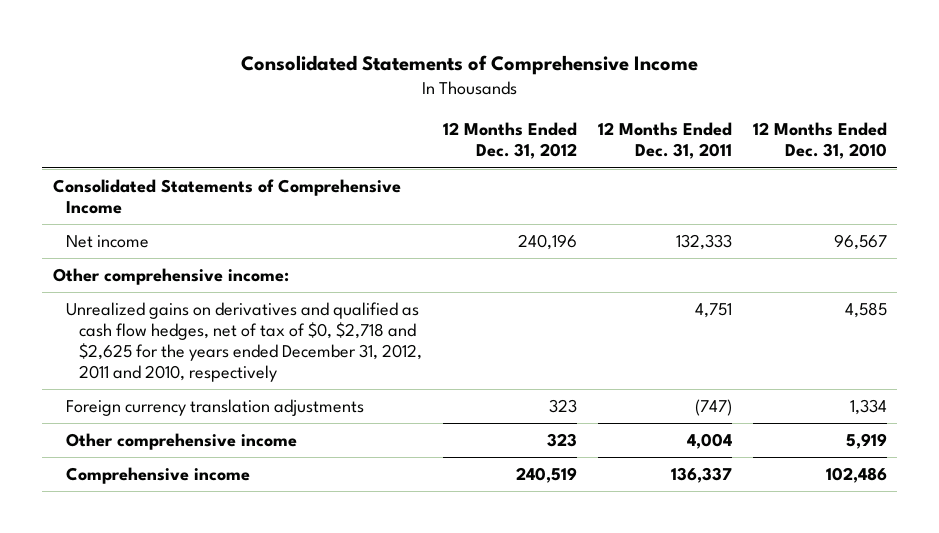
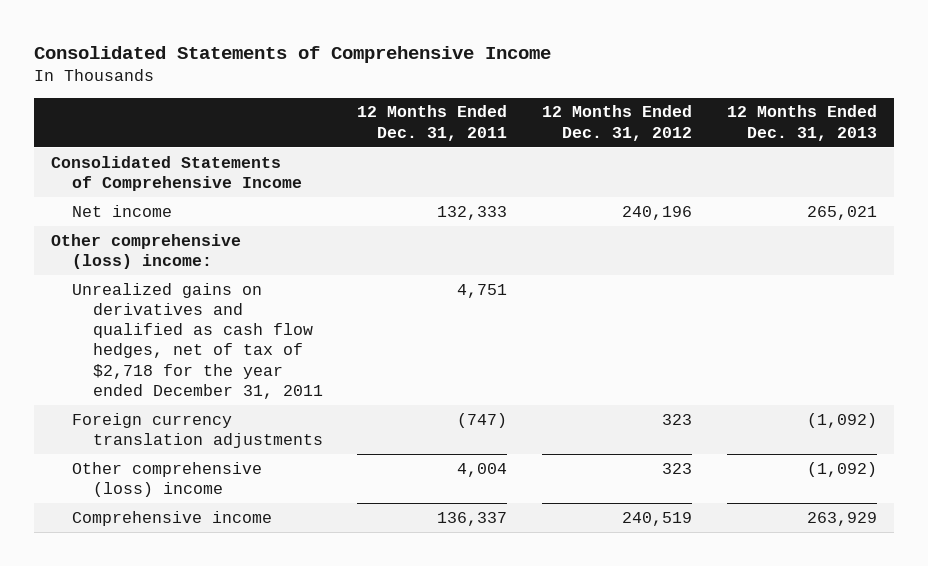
- | 12 Months Ended Dec. 31, 2012 | 12 Months Ended Dec. 31, 2011 | 12 Months Ended Dec. 31, 2010
+ | 12 Months Ended Dec. 31, 2011 | 12 Months Ended Dec. 31, 2012 | 12 Months Ended Dec. 31, 2013
- Other comprehensive income:
- Unrealized gains on derivatives and qualified as cash flow hedges, net of tax of $0, $2,718 and $2,625 for the years ended December 31, 2012, 2011 and 2010, respectively | | 4,751 | 4,585
+ Other comprehensive (loss) income:
+ Unrealized gains on derivatives and qualified as cash flow hedges, net of tax of $2,718 for the year ended December 31, 2011 | 4,751 | |
- Other comprehensive income | 323 | 4,004 | 5,919
+ Other comprehensive (loss) income | 4,004 | 323 | (1,092)

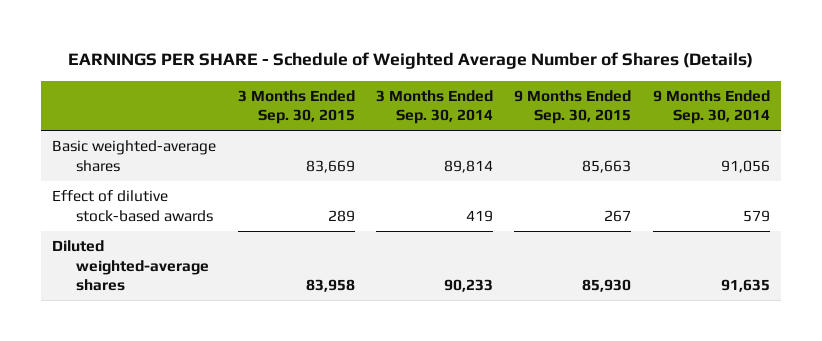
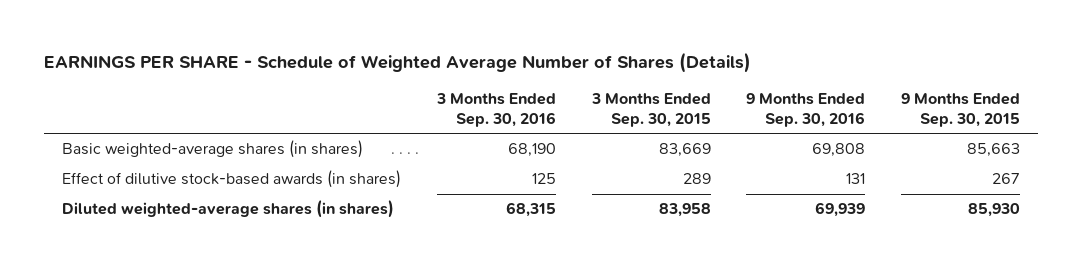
- | 3 Months Ended Sep. 30, 2015 | 3 Months Ended Sep. 30, 2014 | 9 Months Ended Sep. 30, 2015 | 9 Months Ended Sep. 30, 2014
+ | 3 Months Ended Sep. 30, 2016 | 3 Months Ended Sep. 30, 2015 | 9 Months Ended Sep. 30, 2016 | 9 Months Ended Sep. 30, 2015
- Basic weighted-average shares | 83,669 | 89,814 | 85,663 | 91,056
- Effect of dilutive stock-based awards | 289 | 419 | 267 | 579
- Diluted weighted-average shares | 83,958 | 90,233 | 85,930 | 91,635
+ Basic weighted-average shares (in shares) | 68,190 | 83,669 | 69,808 | 85,663
+ Effect of dilutive stock-based awards (in shares) | 125 | 289 | 131 | 267
+ Diluted weighted-average shares (in shares) | 68,315 | 83,958 | 69,939 | 85,930

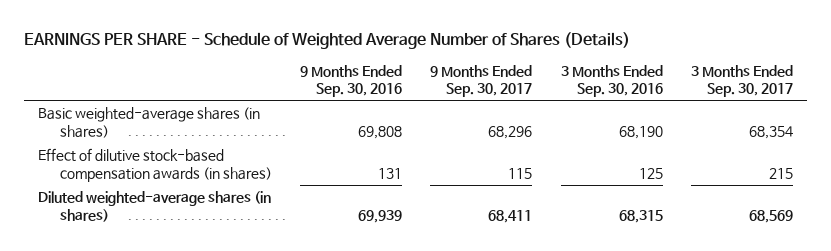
- | 3 Months Ended Sep. 30, 2016 | 3 Months Ended Sep. 30, 2015 | 9 Months Ended Sep. 30, 2016 | 9 Months Ended Sep. 30, 2015
+ | 9 Months Ended Sep. 30, 2016 | 9 Months Ended Sep. 30, 2017 | 3 Months Ended Sep. 30, 2016 | 3 Months Ended Sep. 30, 2017
- Effect of dilutive stock-based awards (in shares) | 125 | 289 | 131 | 267
+ Effect of dilutive stock-based compensation awards (in shares) | 131 | 115 | 125 | 215

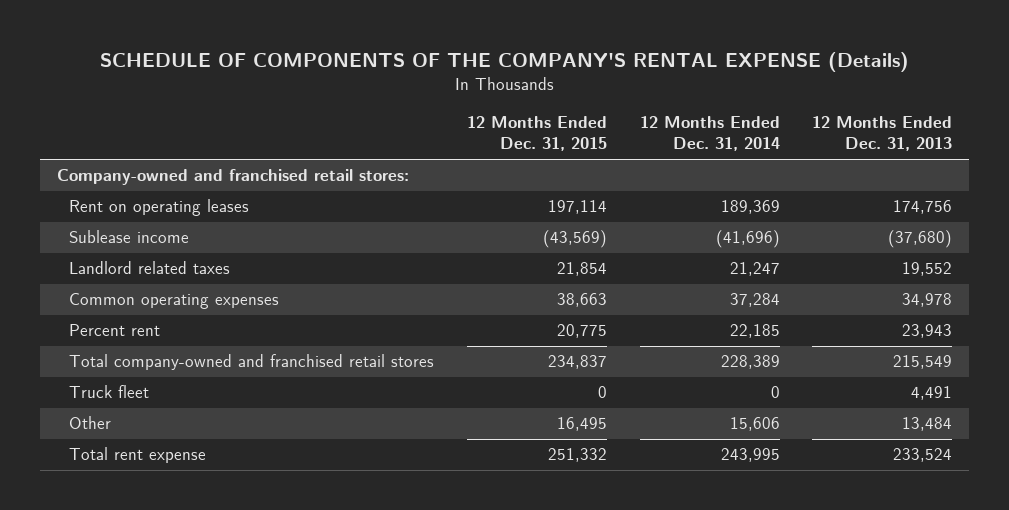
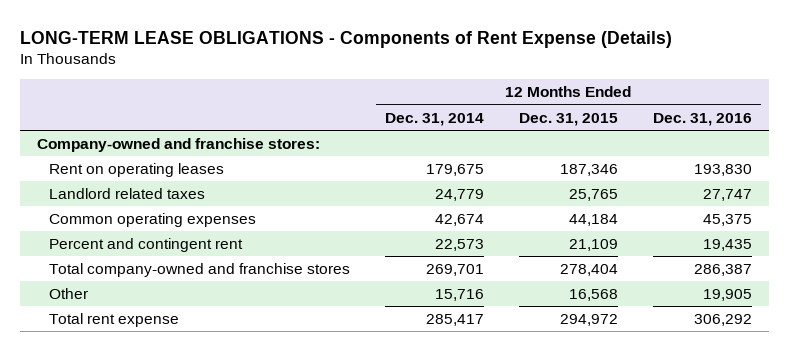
- SCHEDULE OF COMPONENTS OF THE COMPANY'S RENTAL EXPENSE (Details)
+ LONG-TERM LEASE OBLIGATIONS - Components of Rent Expense (Details)
- | 12 Months Ended Dec. 31, 2015 | 12 Months Ended Dec. 31, 2014 | 12 Months Ended Dec. 31, 2013
+ | 12 Months Ended Dec. 31, 2014 | 12 Months Ended Dec. 31, 2015 | 12 Months Ended Dec. 31, 2016
- Company-owned and franchised retail stores:
- Rent on operating leases | 197,114 | 189,369 | 174,756
- Sublease income | (43,569) | (41,696) | (37,680)
- Landlord related taxes | 21,854 | 21,247 | 19,552
- Common operating expenses | 38,663 | 37,284 | 34,978
- Percent rent | 20,775 | 22,185 | 23,943
- Total company-owned and franchised retail stores | 234,837 | 228,389 | 215,549
- Truck fleet | 0 | 0 | 4,491
- Other | 16,495 | 15,606 | 13,484
- Total rent expense | 251,332 | 243,995 | 233,524
+ Company-owned and franchise stores:
+ Rent on operating leases | 179,675 | 187,346 | 193,830
+ Landlord related taxes | 24,779 | 25,765 | 27,747
+ Common operating expenses | 42,674 | 44,184 | 45,375
+ Percent and contingent rent | 22,573 | 21,109 | 19,435
+ Total company-owned and franchise stores | 269,701 | 278,404 | 286,387
+ Other | 15,716 | 16,568 | 19,905
+ Total rent expense | 285,417 | 294,972 | 306,292

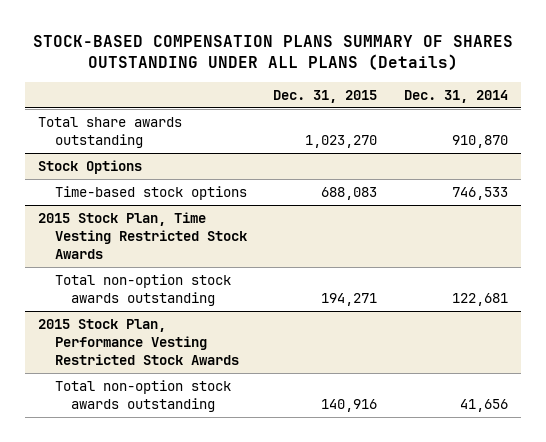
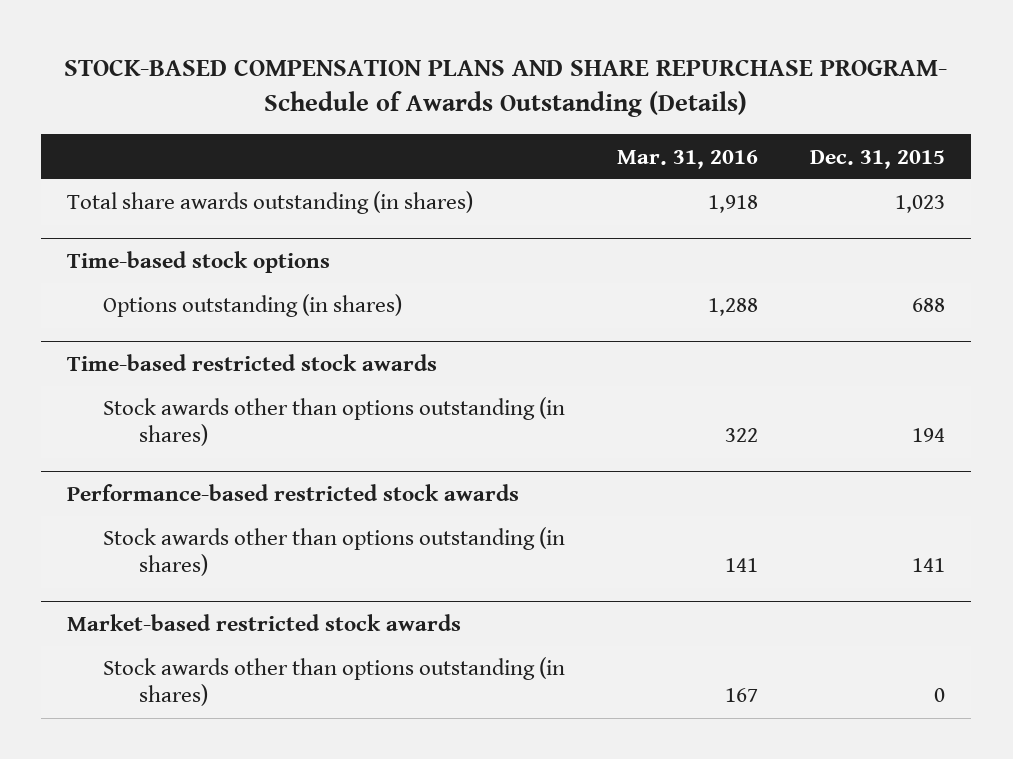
- STOCK-BASED COMPENSATION PLANS SUMMARY OF SHARES OUTSTANDING UNDER ALL PLANS (Details)
+ STOCK-BASED COMPENSATION PLANS AND SHARE REPURCHASE PROGRAM- Schedule of Awards Outstanding (Details)
- | Dec. 31, 2015 | Dec. 31, 2014
+ | Mar. 31, 2016 | Dec. 31, 2015
- Total share awards outstanding | 1,023,270 | 910,870
- Stock Options
- Time-based stock options | 688,083 | 746,533
- 2015 Stock Plan, Time Vesting Restricted Stock Awards
- Total non-option stock awards outstanding | 194,271 | 122,681
- 2015 Stock Plan, Performance Vesting Restricted Stock Awards
- Total non-option stock awards outstanding | 140,916 | 41,656
+ Total share awards outstanding (in shares) | 1,918 | 1,023
+ Time-based stock options
+ Options outstanding (in shares) | 1,288 | 688
+ Time-based restricted stock awards
+ Stock awards other than options outstanding (in shares) | 322 | 194
+ Performance-based restricted stock awards
+ Stock awards other than options outstanding (in shares) | 141 | 141
+ Market-based restricted stock awards
+ Stock awards other than options outstanding (in shares) | 167 | 0

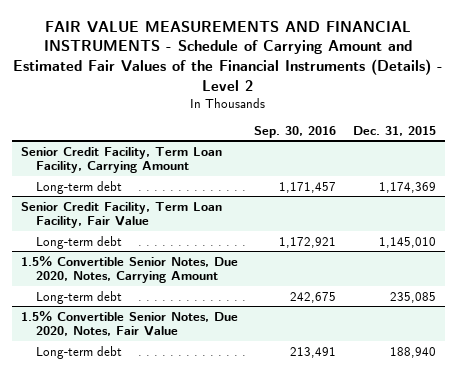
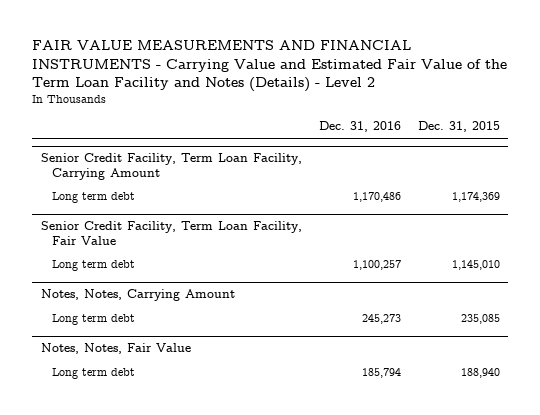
- FAIR VALUE MEASUREMENTS AND FINANCIAL INSTRUMENTS - Schedule of Carrying Amount and Estimated Fair Values of the Financial Instruments (Details) - Level 2
+ FAIR VALUE MEASUREMENTS AND FINANCIAL INSTRUMENTS - Carrying Value and Estimated Fair Value of the Term Loan Facility and Notes (Details) - Level 2
- | Sep. 30, 2016 | Dec. 31, 2015
+ | Dec. 31, 2016 | Dec. 31, 2015
@ Senior Credit Facility, Term Loan Facility, Carrying Amount
- Long-term debt | 1,171,457 | 1,174,369
+ Long term debt | 1,170,486 | 1,174,369
@ Senior Credit Facility, Term Loan Facility, Fair Value
- Long-term debt | 1,172,921 | 1,145,010
- 1.5% Convertible Senior Notes, Due 2020, Notes, Carrying Amount
- Long-term debt | 242,675 | 235,085
- 1.5% Convertible Senior Notes, Due 2020, Notes, Fair Value
- Long-term debt | 213,491 | 188,940
@ Senior Credit Facility, Term Loan Facility, Fair Value
+ Long term debt | 1,100,257 | 1,145,010
+ Notes, Notes, Carrying Amount
+ Long term debt | 245,273 | 235,085
+ Notes, Notes, Fair Value
+ Long term debt | 185,794 | 188,940

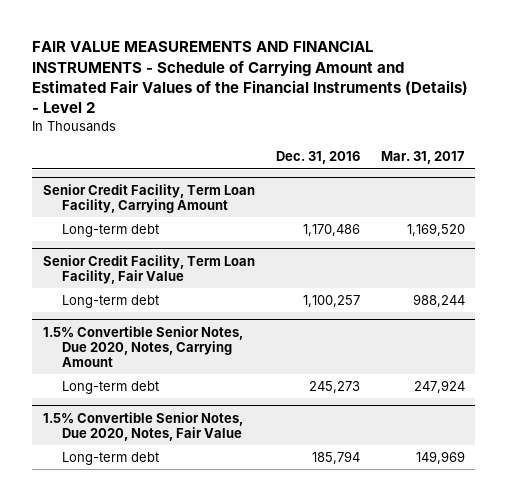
- FAIR VALUE MEASUREMENTS AND FINANCIAL INSTRUMENTS - Carrying Value and Estimated Fair Value of the Term Loan Facility and Notes (Details) - Level 2
+ FAIR VALUE MEASUREMENTS AND FINANCIAL INSTRUMENTS - Schedule of Carrying Amount and Estimated Fair Values of the Financial Instruments (Details) - Level 2
- | Dec. 31, 2016 | Dec. 31, 2015
+ | Dec. 31, 2016 | Mar. 31, 2017
@ Senior Credit Facility, Term Loan Facility, Carrying Amount
- Long term debt | 1,170,486 | 1,174,369
+ Long-term debt | 1,170,486 | 1,169,520
@ Senior Credit Facility, Term Loan Facility, Fair Value
- Long term debt | 1,100,257 | 1,145,010
- Notes, Notes, Carrying Amount
- Long term debt | 245,273 | 235,085
- Notes, Notes, Fair Value
- Long term debt | 185,794 | 188,940
@ Senior Credit Facility, Term Loan Facility, Fair Value
+ Long-term debt | 1,100,257 | 988,244
+ 1.5% Convertible Senior Notes, Due 2020, Notes, Carrying Amount
+ Long-term debt | 245,273 | 247,924
+ 1.5% Convertible Senior Notes, Due 2020, Notes, Fair Value
+ Long-term debt | 185,794 | 149,969

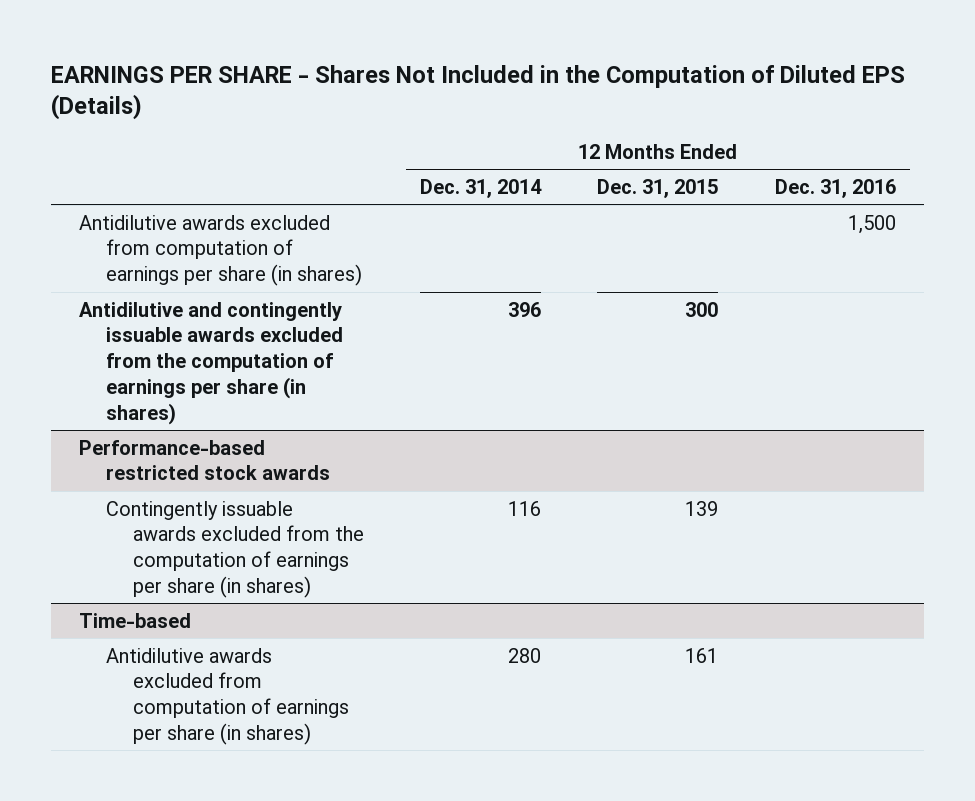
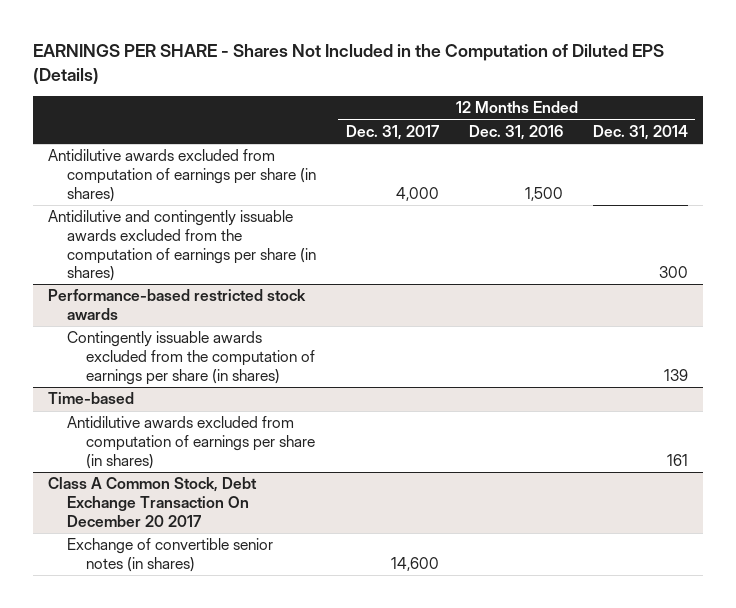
- | 12 Months Ended Dec. 31, 2014 | 12 Months Ended Dec. 31, 2015 | 12 Months Ended Dec. 31, 2016
+ | 12 Months Ended Dec. 31, 2017 | 12 Months Ended Dec. 31, 2016 | 12 Months Ended Dec. 31, 2014
- Antidilutive and contingently issuable awards excluded from the computation of earnings per share (in shares) | 396 | 300 |
+ Antidilutive and contingently issuable awards excluded from the computation of earnings per share (in shares) | | | 300
@ Performance-based restricted stock awards
- Contingently issuable awards excluded from the computation of earnings per share (in shares) | 116 | 139 |
+ Contingently issuable awards excluded from the computation of earnings per share (in shares) | | | 139
@ Time-based
- Antidilutive awards excluded from computation of earnings per share (in shares) | 280 | 161 |
+ Antidilutive awards excluded from computation of earnings per share (in shares) | | | 161
+ Class A Common Stock, Debt Exchange Transaction On December 20 2017
+ Exchange of convertible senior notes (in shares) | 14,600 | |

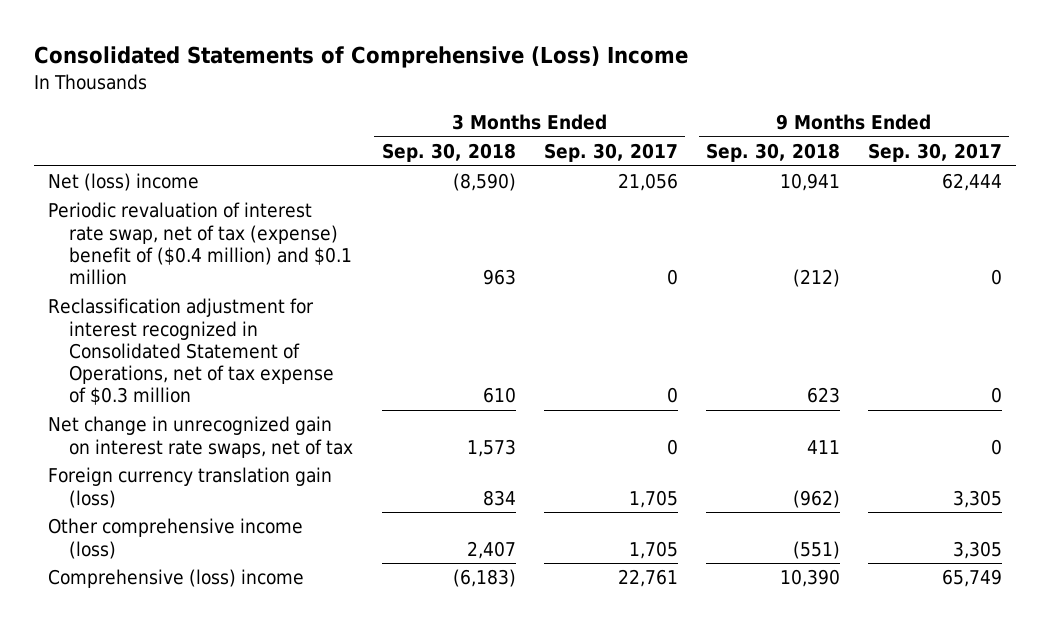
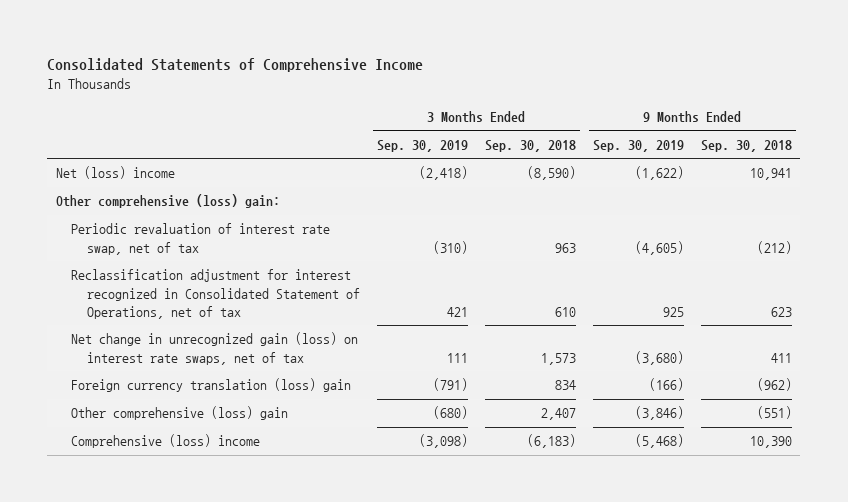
- Consolidated Statements of Comprehensive (Loss) Income
+ Consolidated Statements of Comprehensive Income
- | 3 Months Ended Sep. 30, 2018 | 3 Months Ended Sep. 30, 2017 | 9 Months Ended Sep. 30, 2018 | 9 Months Ended Sep. 30, 2017
+ | 3 Months Ended Sep. 30, 2019 | 3 Months Ended Sep. 30, 2018 | 9 Months Ended Sep. 30, 2019 | 9 Months Ended Sep. 30, 2018
- Periodic revaluation of interest rate swap, net of tax (expense) benefit of ($0.4 million) and $0.1 million | 963 | 0 | (212) | 0
- Reclassification adjustment for interest recognized in Consolidated Statement of Operations, net of tax expense of $0.3 million | 610 | 0 | 623 | 0
- Net change in unrecognized gain on interest rate swaps, net of tax | 1,573 | 0 | 411 | 0
- Foreign currency translation gain (loss) | 834 | 1,705 | (962) | 3,305
- Other comprehensive income (loss) | 2,407 | 1,705 | (551) | 3,305
+ Other comprehensive (loss) gain:
+ Periodic revaluation of interest rate swap, net of tax | (310) | 963 | (4,605) | (212)
+ Reclassification adjustment for interest recognized in Consolidated Statement of Operations, net of tax | 421 | 610 | 925 | 623
+ Net change in unrecognized gain (loss) on interest rate swaps, net of tax | 111 | 1,573 | (3,680) | 411
+ Foreign currency translation (loss) gain | (791) | 834 | (166) | (962)
+ Other comprehensive (loss) gain | (680) | 2,407 | (3,846) | (551)

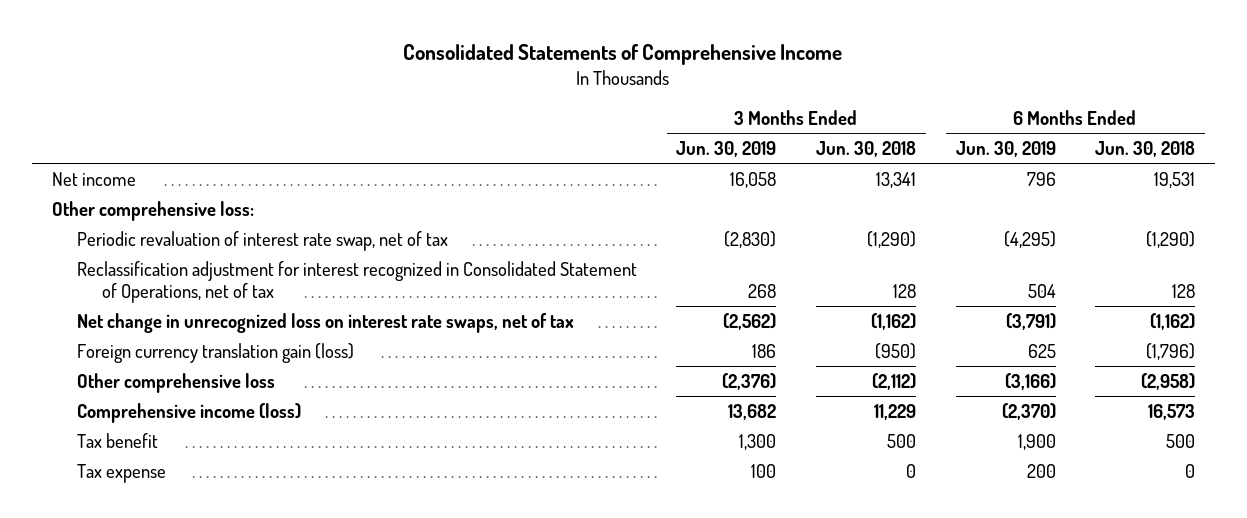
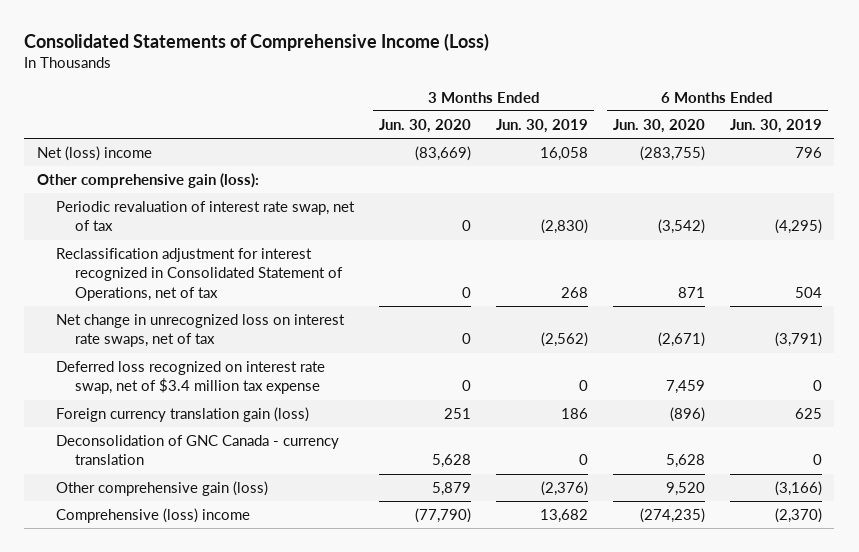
- Consolidated Statements of Comprehensive Income
+ Consolidated Statements of Comprehensive Income (Loss)
- | 3 Months Ended Jun. 30, 2019 | 3 Months Ended Jun. 30, 2018 | 6 Months Ended Jun. 30, 2019 | 6 Months Ended Jun. 30, 2018
+ | 3 Months Ended Jun. 30, 2020 | 3 Months Ended Jun. 30, 2019 | 6 Months Ended Jun. 30, 2020 | 6 Months Ended Jun. 30, 2019
- Net income | 16,058 | 13,341 | 796 | 19,531
- Other comprehensive loss:
+ Net (loss) income | (83,669) | 16,058 | (283,755) | 796
+ Other comprehensive gain (loss):
+ Deferred loss recognized on interest rate swap, net of $3.4 million tax expense | 0 | 0 | 7,459 | 0
- Other comprehensive loss | (2,376) | (2,112) | (3,166) | (2,958)
- Comprehensive income (loss) | 13,682 | 11,229 | (2,370) | 16,573
- Tax benefit | 1,300 | 500 | 1,900 | 500
- Tax expense | 100 | 0 | 200 | 0
+ Deconsolidation of GNC Canada - currency translation | 5,628 | 0 | 5,628 | 0
+ Other comprehensive gain (loss) | 5,879 | (2,376) | 9,520 | (3,166)
+ Comprehensive (loss) income | (77,790) | 13,682 | (274,235) | (2,370)

